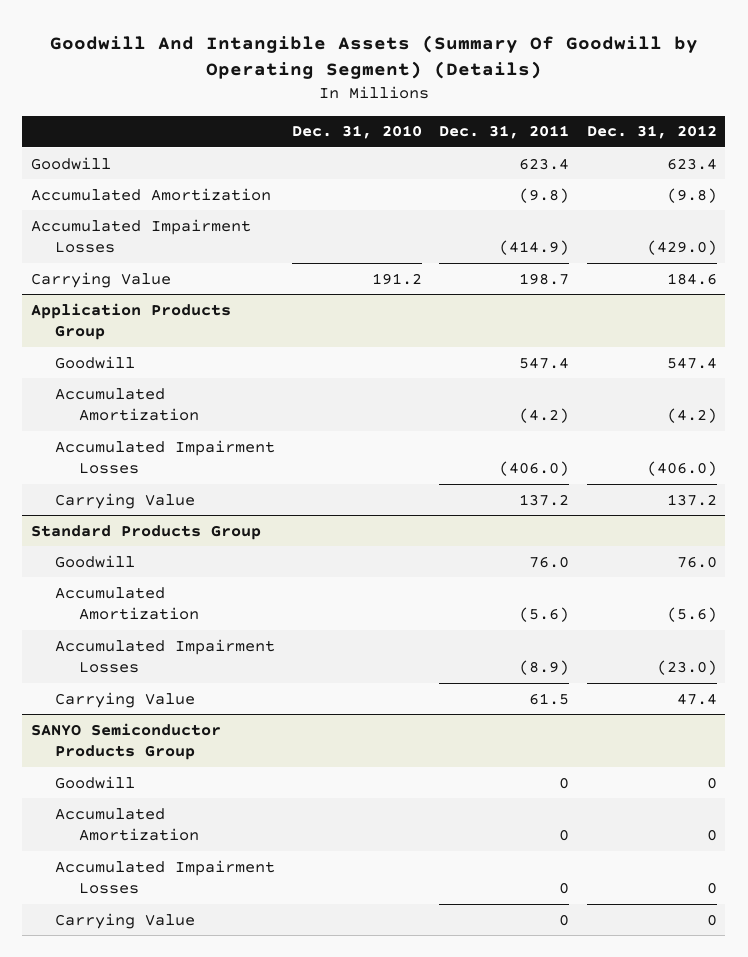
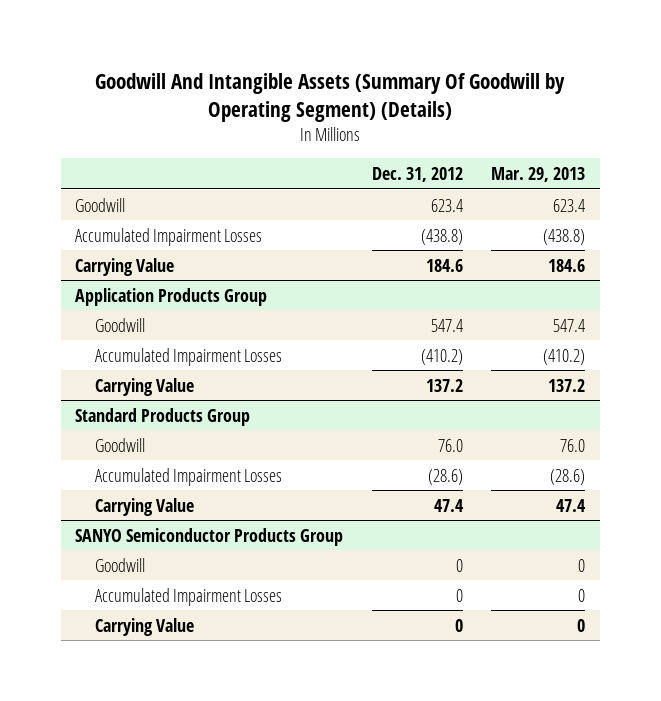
- | Dec. 31, 2010 | Dec. 31, 2011 | Dec. 31, 2012
+ | Dec. 31, 2012 | Mar. 29, 2013
- Accumulated Amortization | | (9.8) | (9.8)
- Accumulated Impairment Losses | | (414.9) | (429.0)
+ Accumulated Impairment Losses | (438.8) | (438.8)
@ Application Products Group
- Accumulated Amortization | | (4.2) | (4.2)
- Accumulated Impairment Losses | | (406.0) | (406.0)
+ Accumulated Impairment Losses | (410.2) | (410.2)
@ Standard Products Group
- Accumulated Amortization | | (5.6) | (5.6)
- Accumulated Impairment Losses | | (8.9) | (23.0)
+ Accumulated Impairment Losses | (28.6) | (28.6)
@ SANYO Semiconductor Products Group
- Accumulated Amortization | | 0 | 0

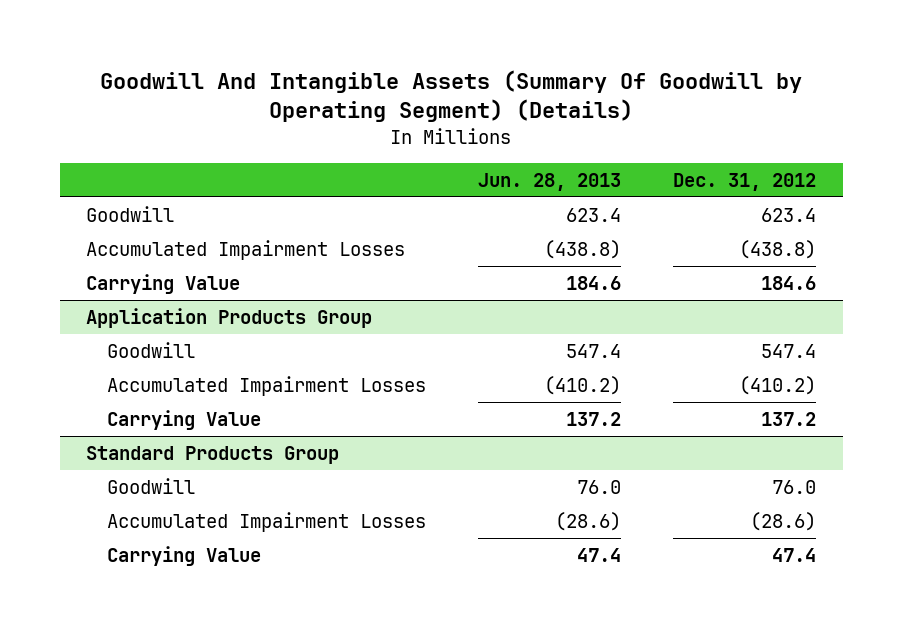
- | Dec. 31, 2012 | Mar. 29, 2013
+ | Jun. 28, 2013 | Dec. 31, 2012
- SANYO Semiconductor Products Group
- Goodwill | 0 | 0
- Accumulated Impairment Losses | 0 | 0
- Carrying Value | 0 | 0

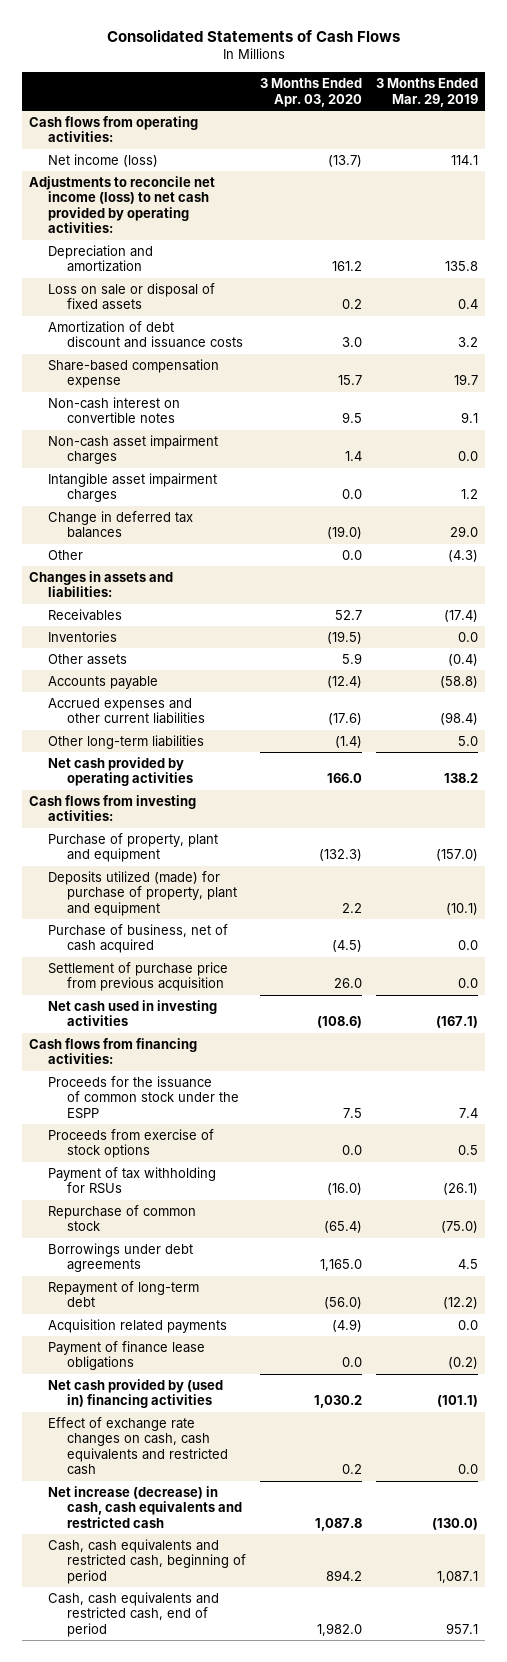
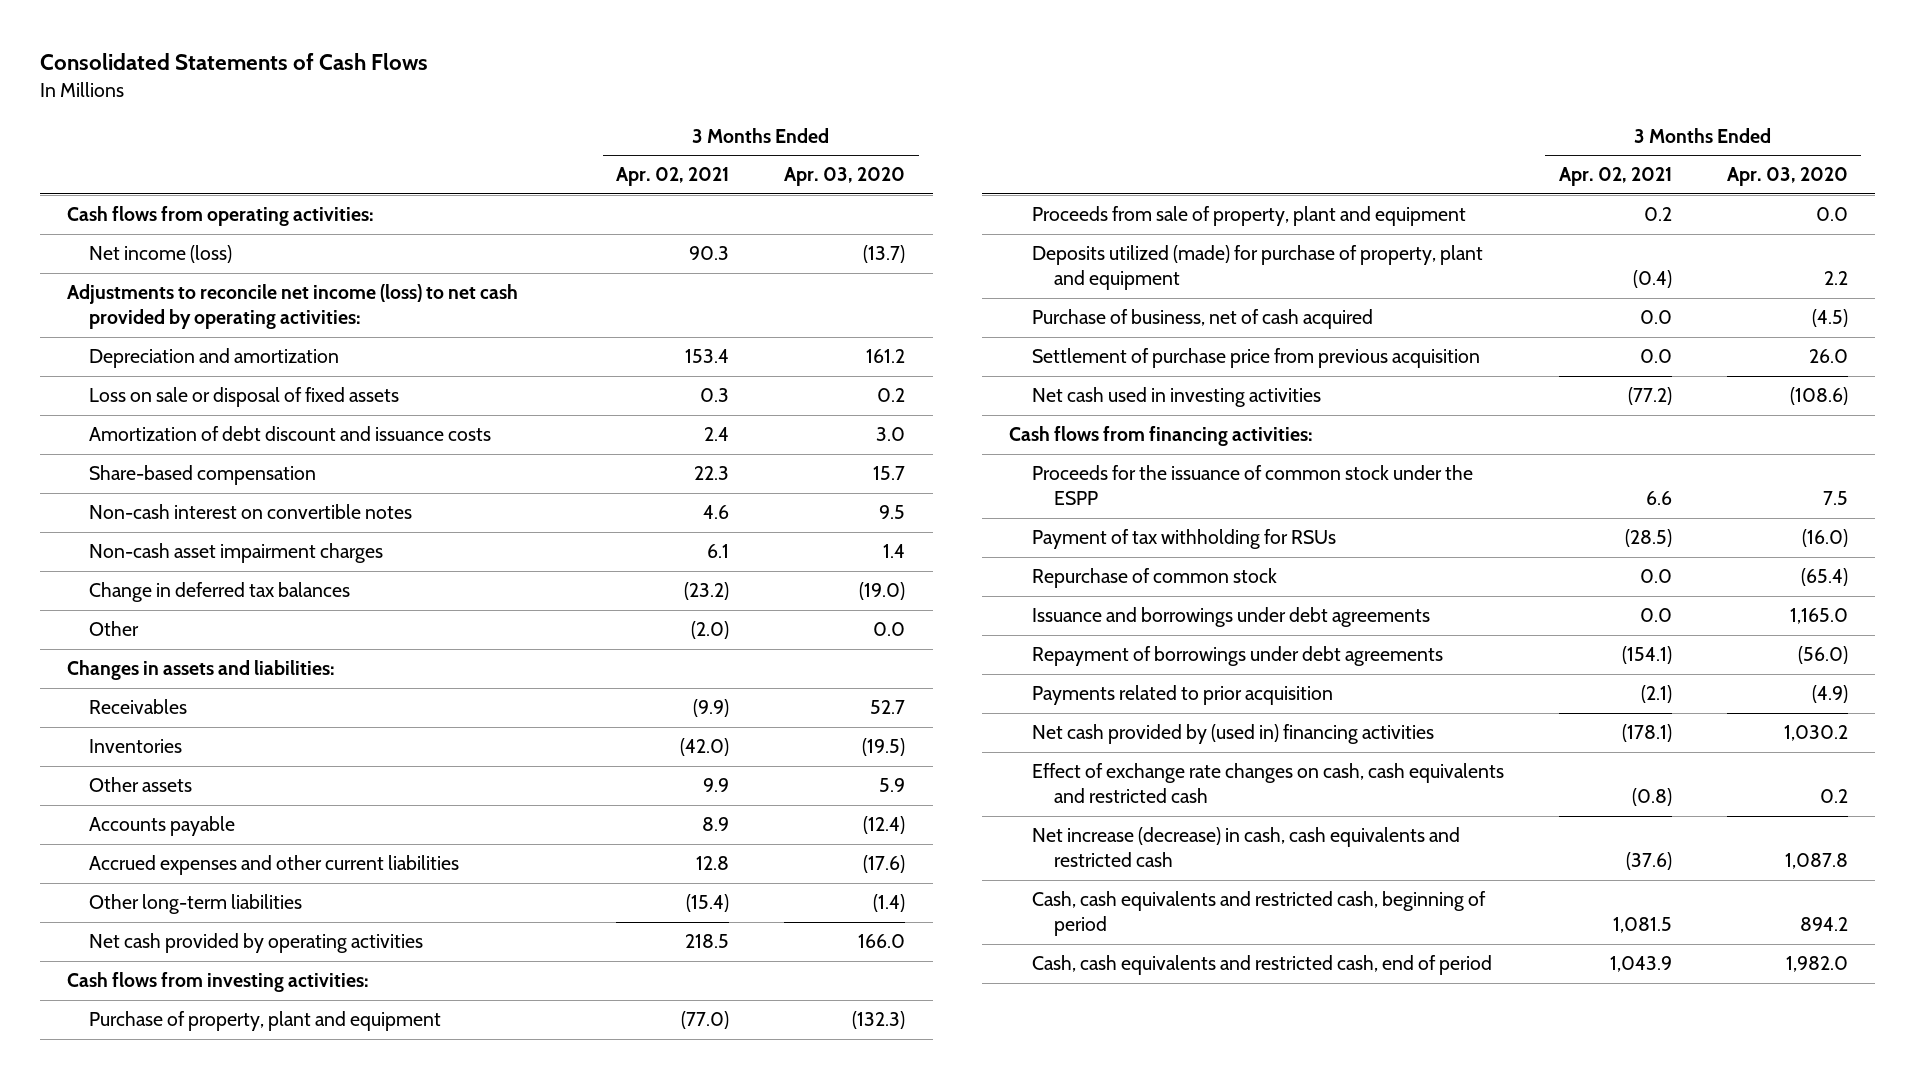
- | 3 Months Ended Apr. 03, 2020 | 3 Months Ended Mar. 29, 2019
+ | 3 Months Ended Apr. 02, 2021 | 3 Months Ended Apr. 03, 2020
- Share-based compensation expense | 15.7 | 19.7
+ Share-based compensation | 22.3 | 15.7
- Intangible asset impairment charges | 0.0 | 1.2
+ Proceeds from sale of property, plant and equipment | 0.2 | 0.0
- Proceeds from exercise of stock options | 0.0 | 0.5
- Borrowings under debt agreements | 1,165.0 | 4.5
- Repayment of long-term debt | (56.0) | (12.2)
- Acquisition related payments | (4.9) | 0.0
- Payment of finance lease obligations | 0.0 | (0.2)
+ Issuance and borrowings under debt agreements | 0.0 | 1,165.0
+ Repayment of borrowings under debt agreements | (154.1) | (56.0)
+ Payments related to prior acquisition | (2.1) | (4.9)

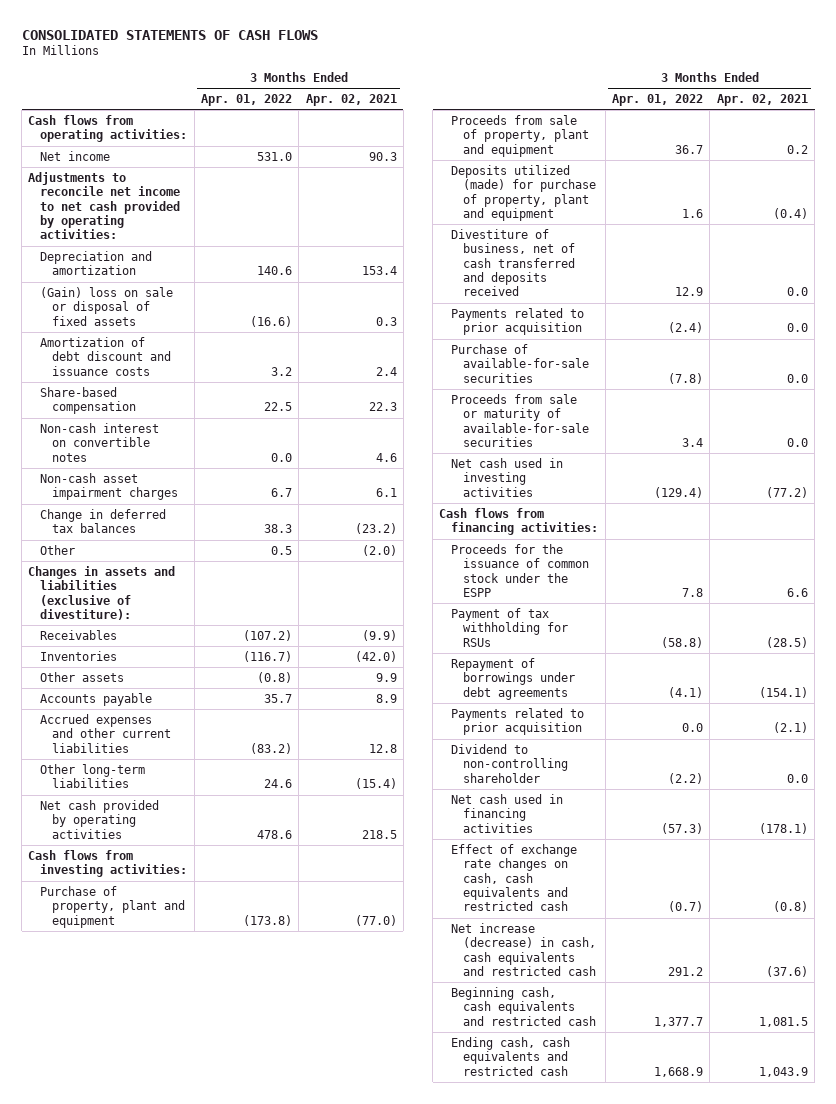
- Consolidated Statements of Cash Flows
+ CONSOLIDATED STATEMENTS OF CASH FLOWS
- | 3 Months Ended Apr. 02, 2021 | 3 Months Ended Apr. 03, 2020
+ | 3 Months Ended Apr. 01, 2022 | 3 Months Ended Apr. 02, 2021
- Net income (loss) | 90.3 | (13.7)
- Adjustments to reconcile net income (loss) to net cash provided by operating activities:
+ Net income | 531.0 | 90.3
+ Adjustments to reconcile net income to net cash provided by operating activities:
- Loss on sale or disposal of fixed assets | 0.3 | 0.2
+ (Gain) loss on sale or disposal of fixed assets | (16.6) | 0.3
- Changes in assets and liabilities:
+ Changes in assets and liabilities (exclusive of divestiture):
- Purchase of business, net of cash acquired | 0.0 | (4.5)
- Settlement of purchase price from previous acquisition | 0.0 | 26.0
+ Divestiture of business, net of cash transferred and deposits received | 12.9 | 0.0
+ Payments related to prior acquisition | (2.4) | 0.0
+ Purchase of available-for-sale securities | (7.8) | 0.0
+ Proceeds from sale or maturity of available-for-sale securities | 3.4 | 0.0
- Repurchase of common stock | 0.0 | (65.4)
- Issuance and borrowings under debt agreements | 0.0 | 1,165.0
- Net cash provided by (used in) financing activities | (178.1) | 1,030.2
+ Dividend to non-controlling shareholder | (2.2) | 0.0
+ Net cash used in financing activities | (57.3) | (178.1)
- Cash, cash equivalents and restricted cash, beginning of period | 1,081.5 | 894.2
- Cash, cash equivalents and restricted cash, end of period | 1,043.9 | 1,982.0
+ Beginning cash, cash equivalents and restricted cash | 1,377.7 | 1,081.5
+ Ending cash, cash equivalents and restricted cash | 1,668.9 | 1,043.9

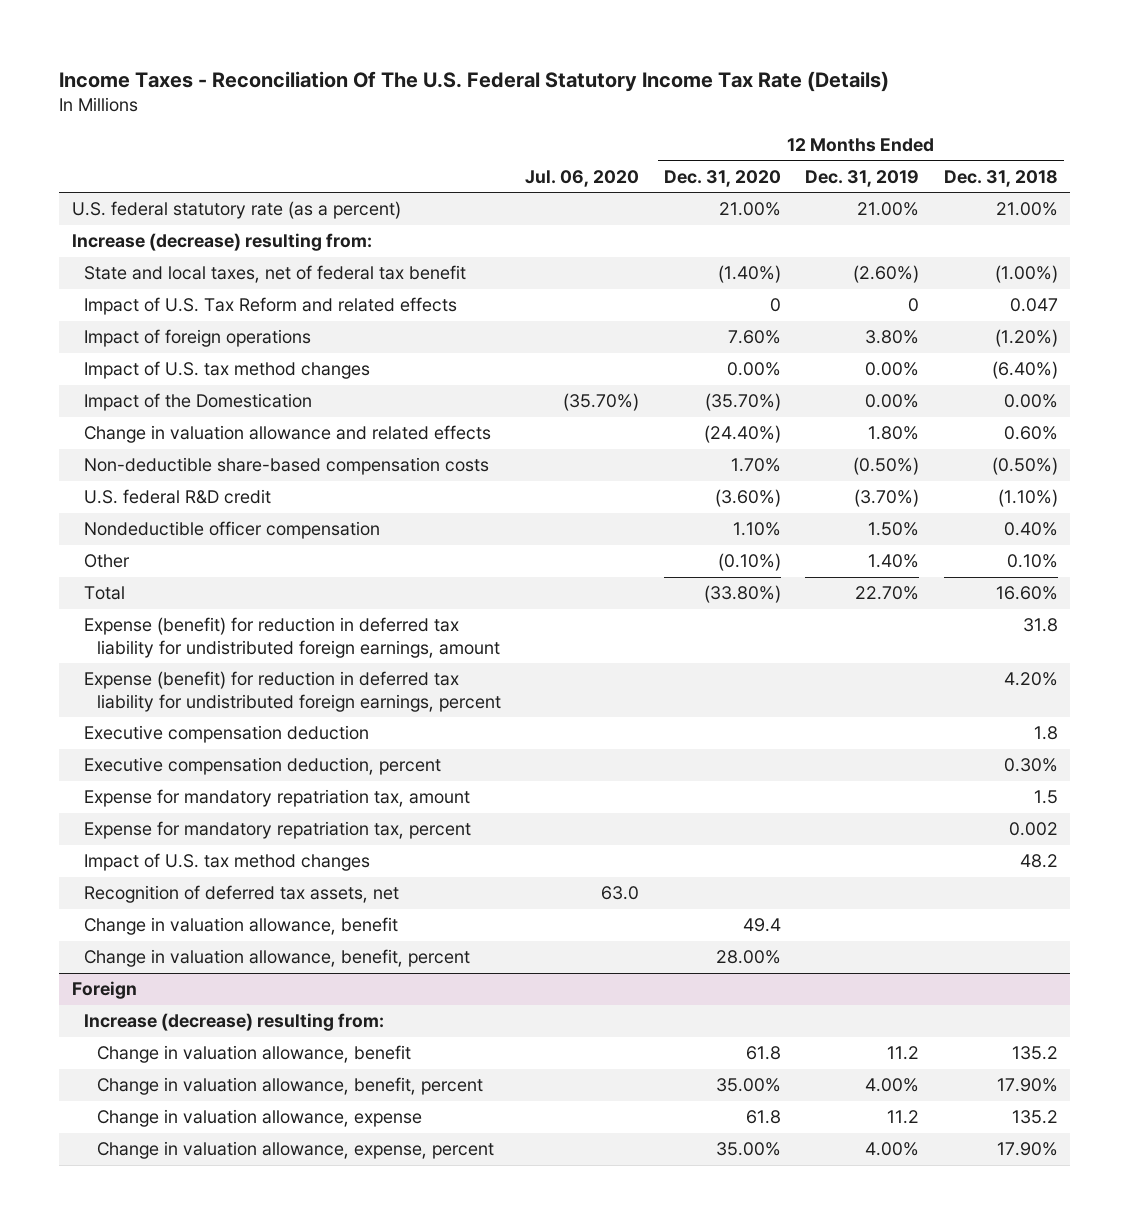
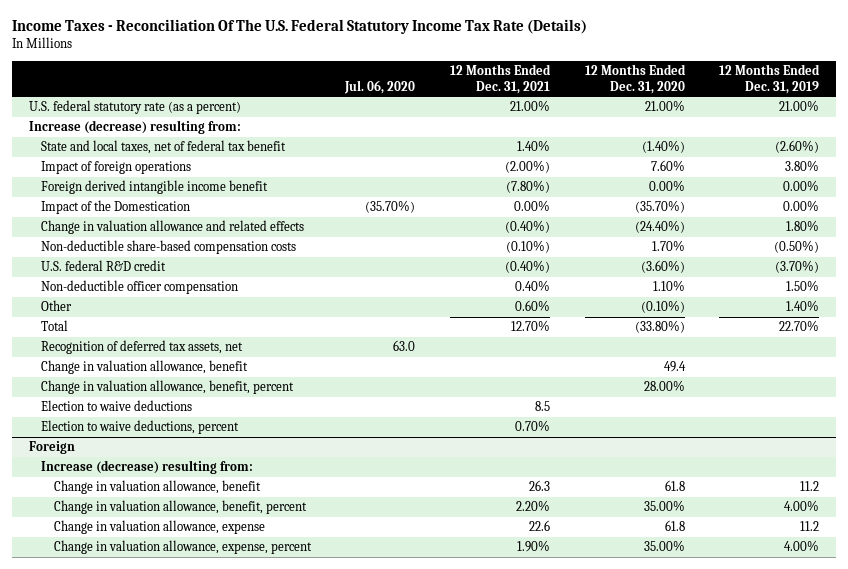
- | Jul. 06, 2020 | 12 Months Ended Dec. 31, 2020 | 12 Months Ended Dec. 31, 2019 | 12 Months Ended Dec. 31, 2018
+ | Jul. 06, 2020 | 12 Months Ended Dec. 31, 2021 | 12 Months Ended Dec. 31, 2020 | 12 Months Ended Dec. 31, 2019
- Impact of U.S. Tax Reform and related effects | | 0 | 0 | 0.047
- Impact of U.S. tax method changes | | 0.00% | 0.00% | (6.40%)
+ Foreign derived intangible income benefit | | (7.80%) | 0.00% | 0.00%
- Nondeductible officer compensation | | 1.10% | 1.50% | 0.40%
+ Non-deductible officer compensation | | 0.40% | 1.10% | 1.50%
- Expense (benefit) for reduction in deferred tax liability for undistributed foreign earnings, amount | | | | 31.8
- Expense (benefit) for reduction in deferred tax liability for undistributed foreign earnings, percent | | | | 4.20%
- Executive compensation deduction | | | | 1.8
- Executive compensation deduction, percent | | | | 0.30%
- Expense for mandatory repatriation tax, amount | | | | 1.5
- Expense for mandatory repatriation tax, percent | | | | 0.002
- Impact of U.S. tax method changes | | | | 48.2
+ Election to waive deductions | | 8.5 | |
+ Election to waive deductions, percent | | 0.70% | |

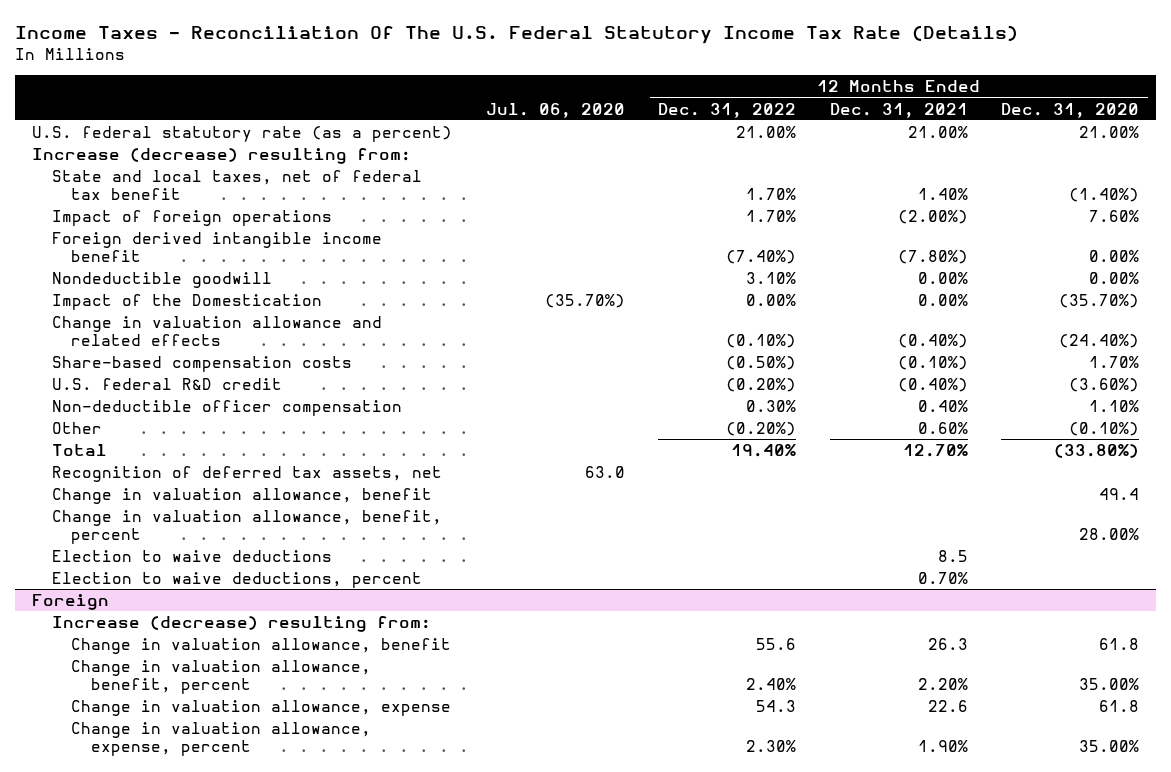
- | Jul. 06, 2020 | 12 Months Ended Dec. 31, 2021 | 12 Months Ended Dec. 31, 2020 | 12 Months Ended Dec. 31, 2019
+ | Jul. 06, 2020 | 12 Months Ended Dec. 31, 2022 | 12 Months Ended Dec. 31, 2021 | 12 Months Ended Dec. 31, 2020
+ Nondeductible goodwill | | 3.10% | 0.00% | 0.00%
- Non-deductible share-based compensation costs | | (0.10%) | 1.70% | (0.50%)
+ Share-based compensation costs | | (0.50%) | (0.10%) | 1.70%

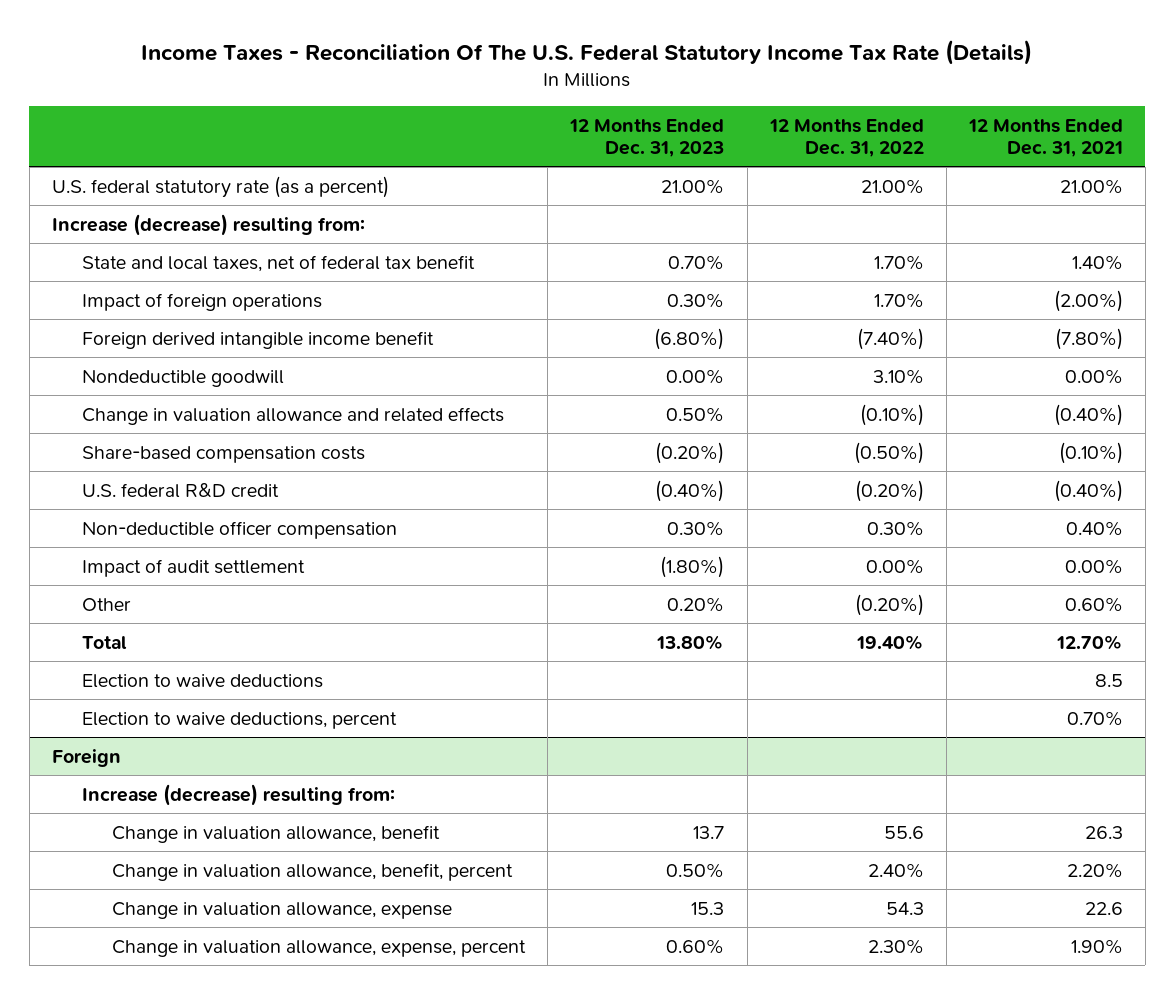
- | Jul. 06, 2020 | 12 Months Ended Dec. 31, 2022 | 12 Months Ended Dec. 31, 2021 | 12 Months Ended Dec. 31, 2020
+ | 12 Months Ended Dec. 31, 2023 | 12 Months Ended Dec. 31, 2022 | 12 Months Ended Dec. 31, 2021
- Impact of the Domestication | (35.70%) | 0.00% | 0.00% | (35.70%)
+ Impact of audit settlement | (1.80%) | 0.00% | 0.00%
- Recognition of deferred tax assets, net | 63.0 | | |
- Change in valuation allowance, benefit | | | | 49.4
- Change in valuation allowance, benefit, percent | | | | 28.00%

